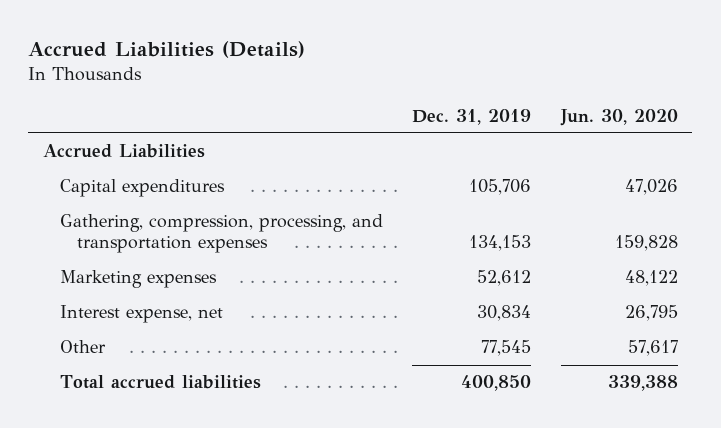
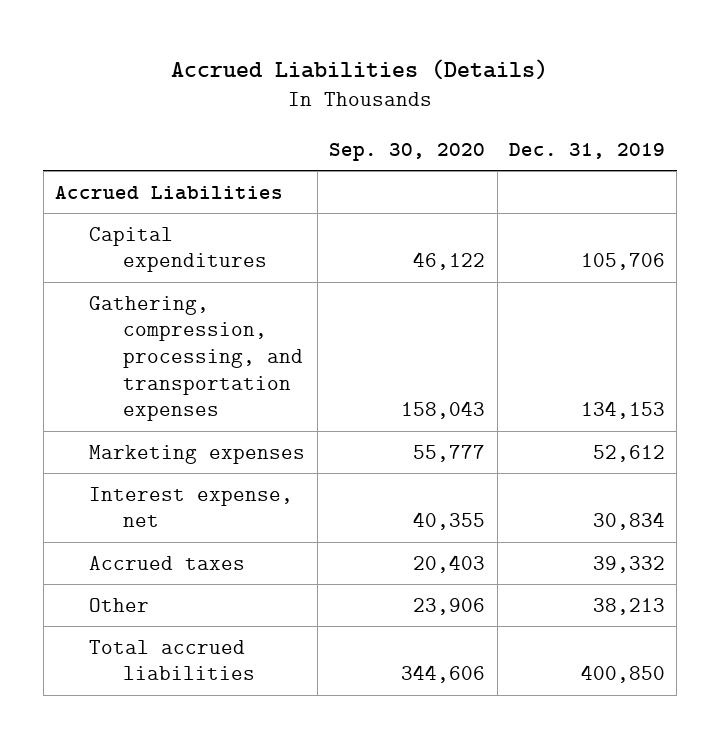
- | Dec. 31, 2019 | Jun. 30, 2020
+ | Sep. 30, 2020 | Dec. 31, 2019
- Other | 77,545 | 57,617
+ Accrued taxes | 20,403 | 39,332
+ Other | 23,906 | 38,213

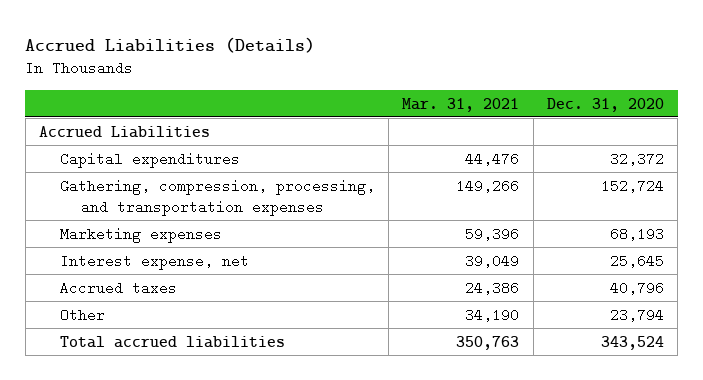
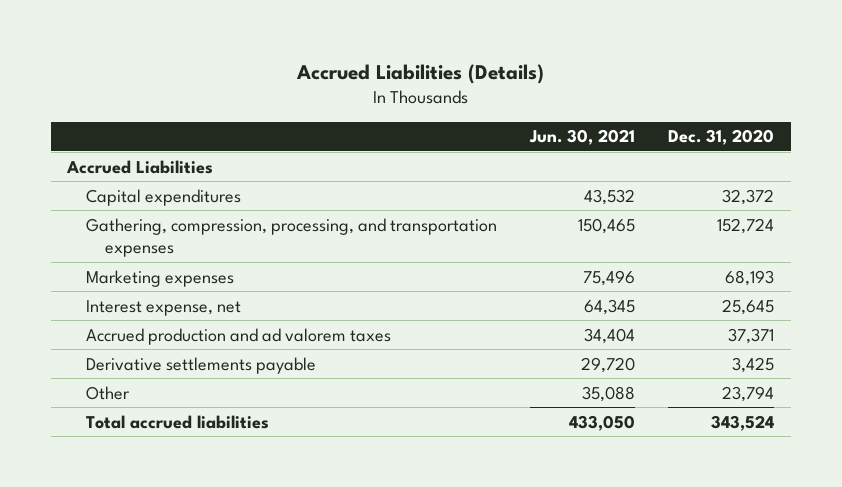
- | Mar. 31, 2021 | Dec. 31, 2020
+ | Jun. 30, 2021 | Dec. 31, 2020
- Accrued taxes | 24,386 | 40,796
+ Accrued production and ad valorem taxes | 34,404 | 37,371
+ Derivative settlements payable | 29,720 | 3,425

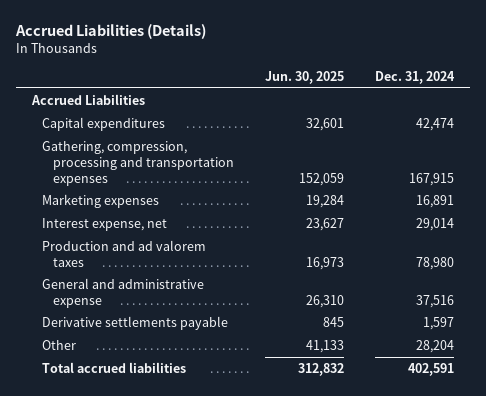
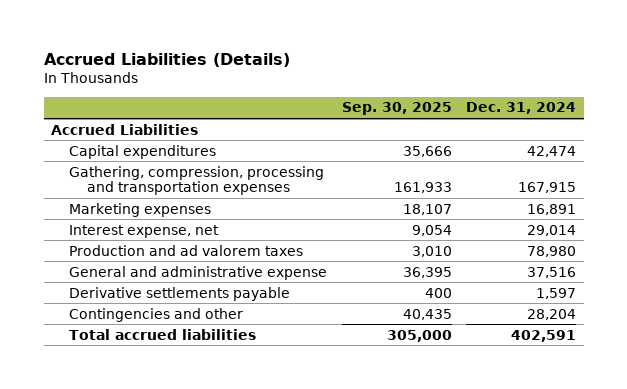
- | Jun. 30, 2025 | Dec. 31, 2024
+ | Sep. 30, 2025 | Dec. 31, 2024
- Other | 41,133 | 28,204
+ Contingencies and other | 40,435 | 28,204

